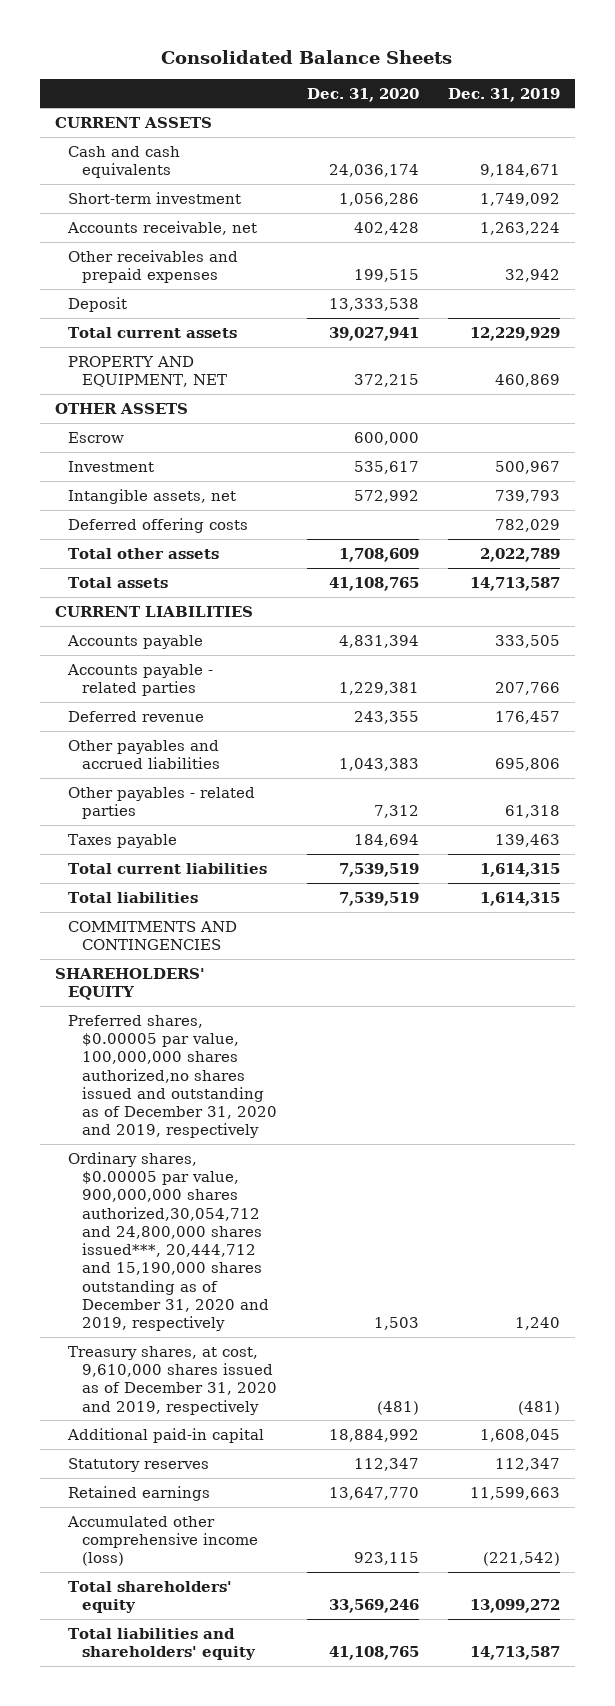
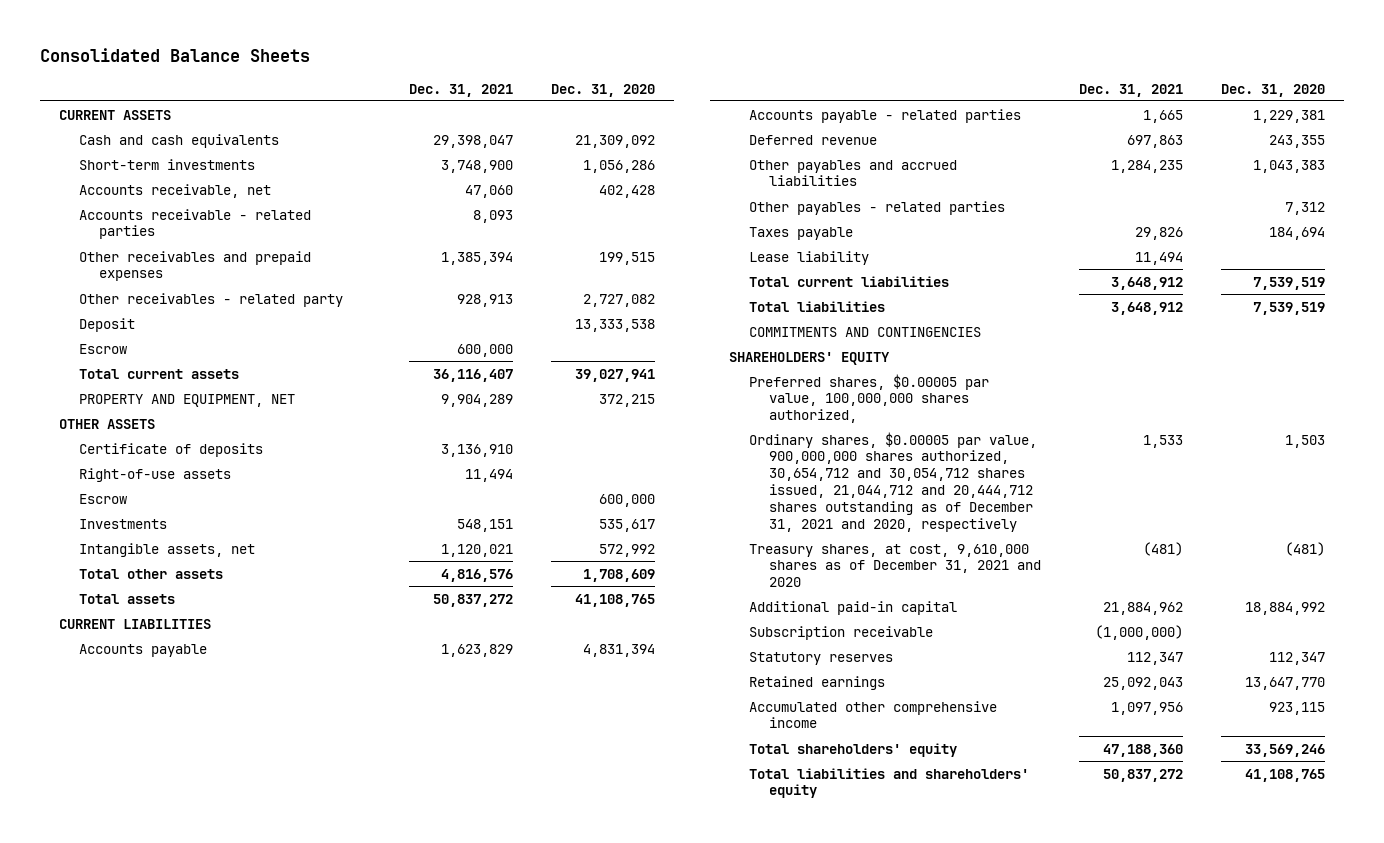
- | Dec. 31, 2020 | Dec. 31, 2019
+ | Dec. 31, 2021 | Dec. 31, 2020
- Cash and cash equivalents | 24,036,174 | 9,184,671
- Short-term investment | 1,056,286 | 1,749,092
+ Cash and cash equivalents | 29,398,047 | 21,309,092
+ Short-term investments | 3,748,900 | 1,056,286
+ Accounts receivable - related parties | 8,093 |
+ Other receivables - related party | 928,913 | 2,727,082
+ Escrow | 600,000 |
+ Certificate of deposits | 3,136,910 |
+ Right-of-use assets | 11,494 |
- Investment | 535,617 | 500,967
+ Investments | 548,151 | 535,617
- Deferred offering costs | | 782,029
+ Lease liability | 11,494 |
- Preferred shares, $0.00005 par value, 100,000,000 shares authorized,no shares issued and outstanding as of December 31, 2020 and 2019, respectively
- Ordinary shares, $0.00005 par value, 900,000,000 shares authorized,30,054,712 and 24,800,000 shares issued***, 20,444,712 and 15,190,000 shares outstanding as of December 31, 2020 and 2019, respectively | 1,503 | 1,240
- Treasury shares, at cost, 9,610,000 shares issued as of December 31, 2020 and 2019, respectively | (481) | (481)
+ Preferred shares, $0.00005 par value, 100,000,000 shares authorized,
+ Ordinary shares, $0.00005 par value, 900,000,000 shares authorized, 30,654,712 and 30,054,712 shares issued, 21,044,712 and 20,444,712 shares outstanding as of December 31, 2021 and 2020, respectively | 1,533 | 1,503
+ Treasury shares, at cost, 9,610,000 shares as of December 31, 2021 and 2020 | (481) | (481)
+ Subscription receivable | (1,000,000) |
- Accumulated other comprehensive income (loss) | 923,115 | (221,542)
+ Accumulated other comprehensive income | 1,097,956 | 923,115

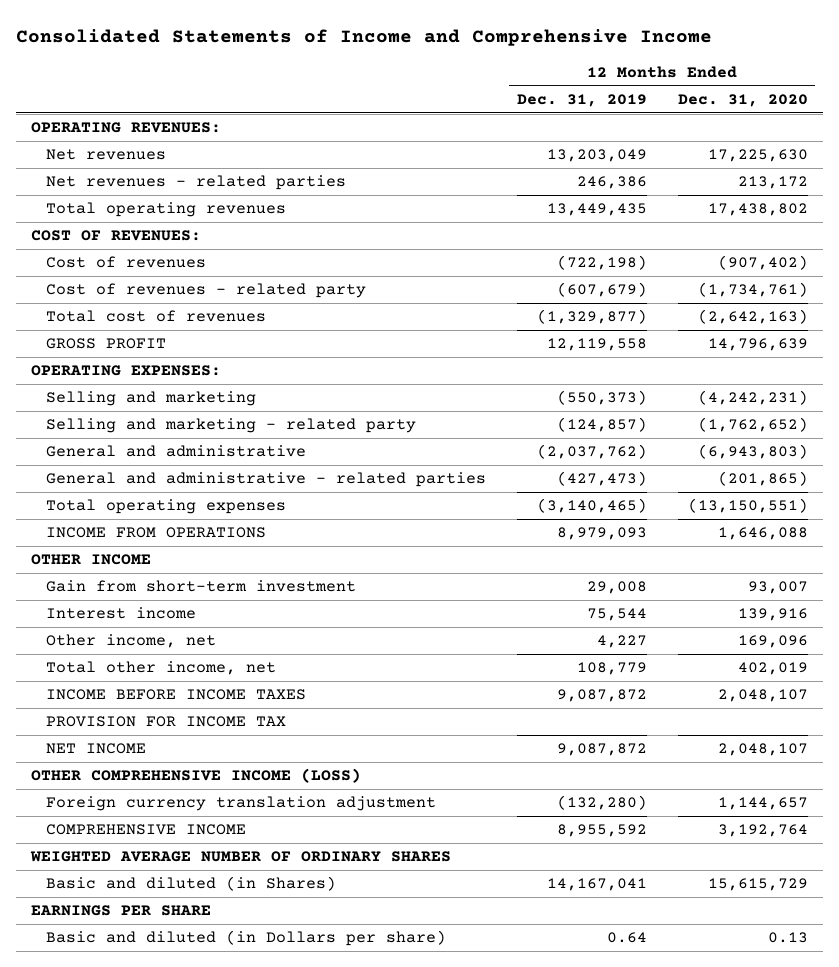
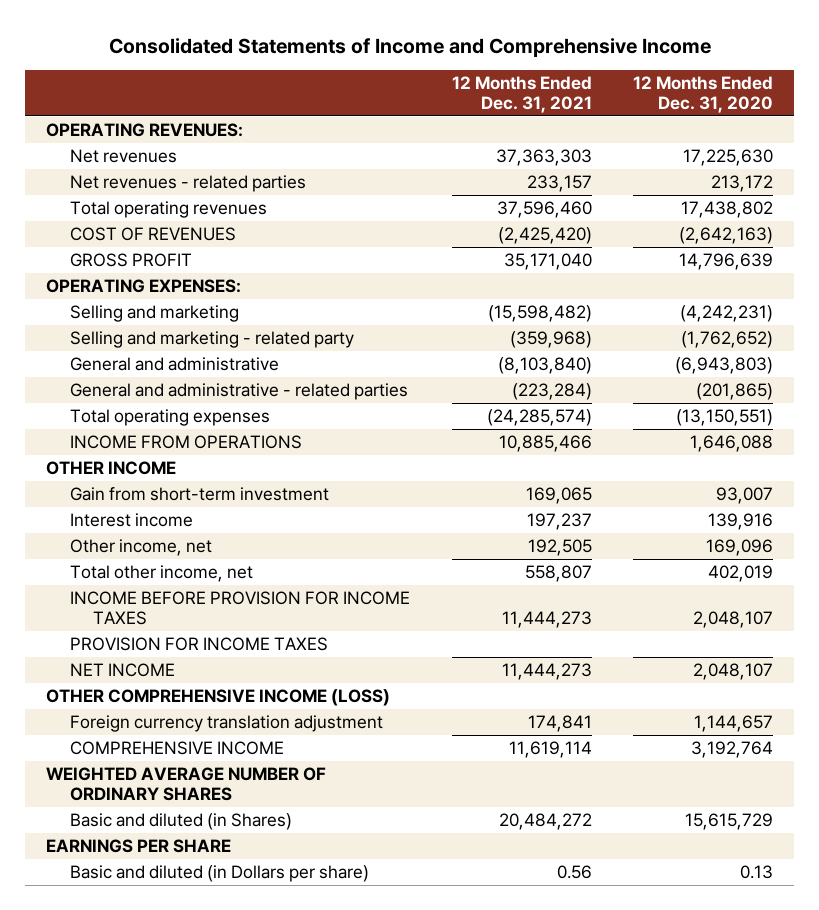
- | 12 Months Ended Dec. 31, 2019 | 12 Months Ended Dec. 31, 2020
+ | 12 Months Ended Dec. 31, 2021 | 12 Months Ended Dec. 31, 2020
- COST OF REVENUES:
- Cost of revenues | (722,198) | (907,402)
- Cost of revenues - related party | (607,679) | (1,734,761)
- Total cost of revenues | (1,329,877) | (2,642,163)
+ COST OF REVENUES | (2,425,420) | (2,642,163)
- INCOME BEFORE INCOME TAXES | 9,087,872 | 2,048,107
- PROVISION FOR INCOME TAX
+ INCOME BEFORE PROVISION FOR INCOME TAXES | 11,444,273 | 2,048,107
+ PROVISION FOR INCOME TAXES

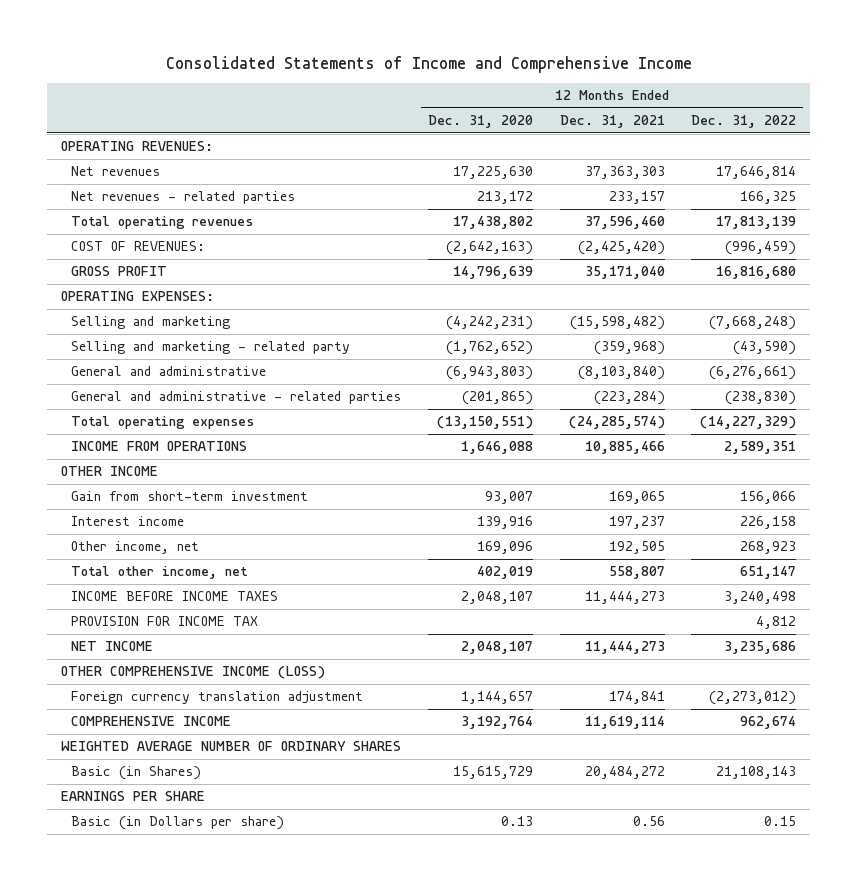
- | 12 Months Ended Dec. 31, 2021 | 12 Months Ended Dec. 31, 2020
+ | 12 Months Ended Dec. 31, 2020 | 12 Months Ended Dec. 31, 2021 | 12 Months Ended Dec. 31, 2022
- COST OF REVENUES | (2,425,420) | (2,642,163)
+ COST OF REVENUES: | (2,642,163) | (2,425,420) | (996,459)
- INCOME BEFORE PROVISION FOR INCOME TAXES | 11,444,273 | 2,048,107
- PROVISION FOR INCOME TAXES
+ INCOME BEFORE INCOME TAXES | 2,048,107 | 11,444,273 | 3,240,498
+ PROVISION FOR INCOME TAX | | | 4,812
- Basic and diluted (in Shares) | 20,484,272 | 15,615,729
+ Basic (in Shares) | 15,615,729 | 20,484,272 | 21,108,143
- Basic and diluted (in Dollars per share) | 0.56 | 0.13
+ Basic (in Dollars per share) | 0.13 | 0.56 | 0.15

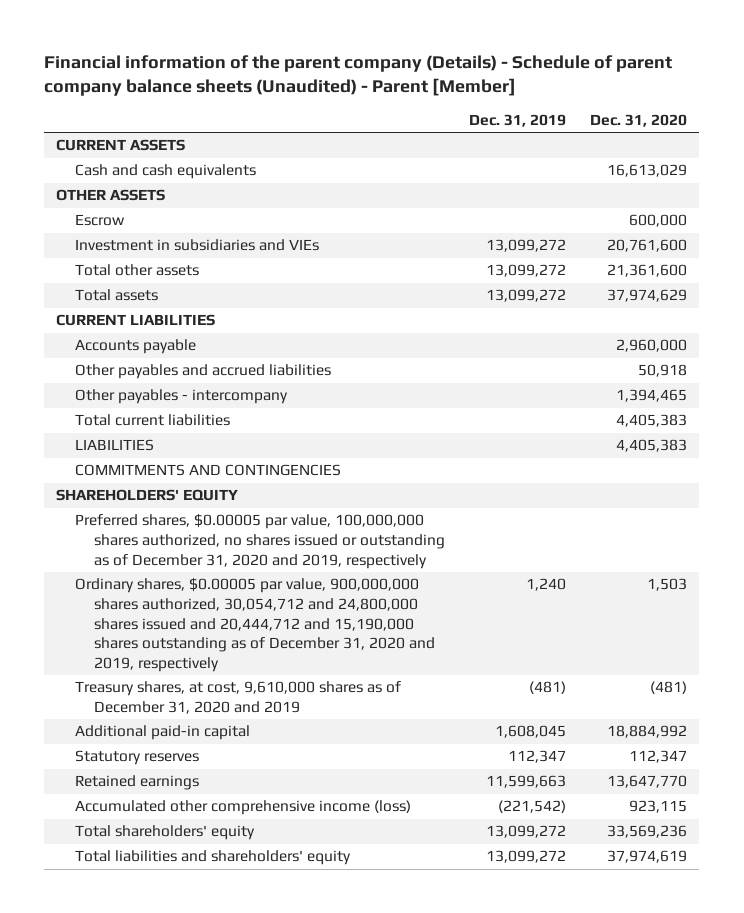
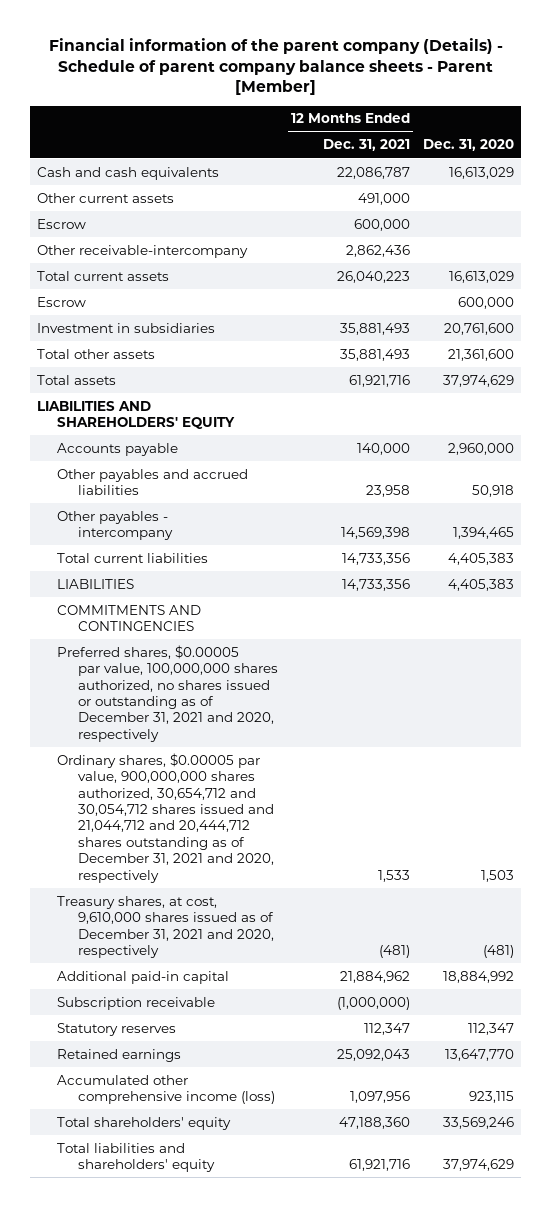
- Financial information of the parent company (Details) - Schedule of parent company balance sheets (Unaudited) - Parent [Member]
+ Financial information of the parent company (Details) - Schedule of parent company balance sheets - Parent [Member]
- | Dec. 31, 2019 | Dec. 31, 2020
+ | 12 Months Ended Dec. 31, 2021 | Dec. 31, 2020
- CURRENT ASSETS
- OTHER ASSETS
+ Other current assets | 491,000 |
+ Escrow | 600,000 |
+ Other receivable-intercompany | 2,862,436 |
+ Total current assets | 26,040,223 | 16,613,029
- Investment in subsidiaries and VIEs | 13,099,272 | 20,761,600
+ Investment in subsidiaries | 35,881,493 | 20,761,600
- CURRENT LIABILITIES
+ LIABILITIES AND SHAREHOLDERS' EQUITY
- SHAREHOLDERS' EQUITY
- Preferred shares, $0.00005 par value, 100,000,000 shares authorized, no shares issued or outstanding as of December 31, 2020 and 2019, respectively
- Ordinary shares, $0.00005 par value, 900,000,000 shares authorized, 30,054,712 and 24,800,000 shares issued and 20,444,712 and 15,190,000 shares outstanding as of December 31, 2020 and 2019, respectively | 1,240 | 1,503
- Treasury shares, at cost, 9,610,000 shares as of December 31, 2020 and 2019 | (481) | (481)
+ Preferred shares, $0.00005 par value, 100,000,000 shares authorized, no shares issued or outstanding as of December 31, 2021 and 2020, respectively
+ Ordinary shares, $0.00005 par value, 900,000,000 shares authorized, 30,654,712 and 30,054,712 shares issued and 21,044,712 and 20,444,712 shares outstanding as of December 31, 2021 and 2020, respectively | 1,533 | 1,503
+ Treasury shares, at cost, 9,610,000 shares issued as of December 31, 2021 and 2020, respectively | (481) | (481)
+ Subscription receivable | (1,000,000) |
- Total shareholders' equity | 13,099,272 | 33,569,236
- Total liabilities and shareholders' equity | 13,099,272 | 37,974,619
+ Total shareholders' equity | 47,188,360 | 33,569,246
+ Total liabilities and shareholders' equity | 61,921,716 | 37,974,629

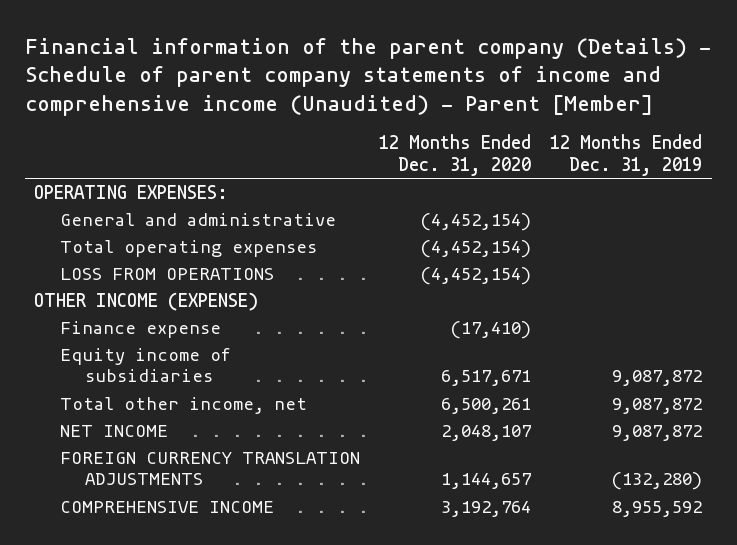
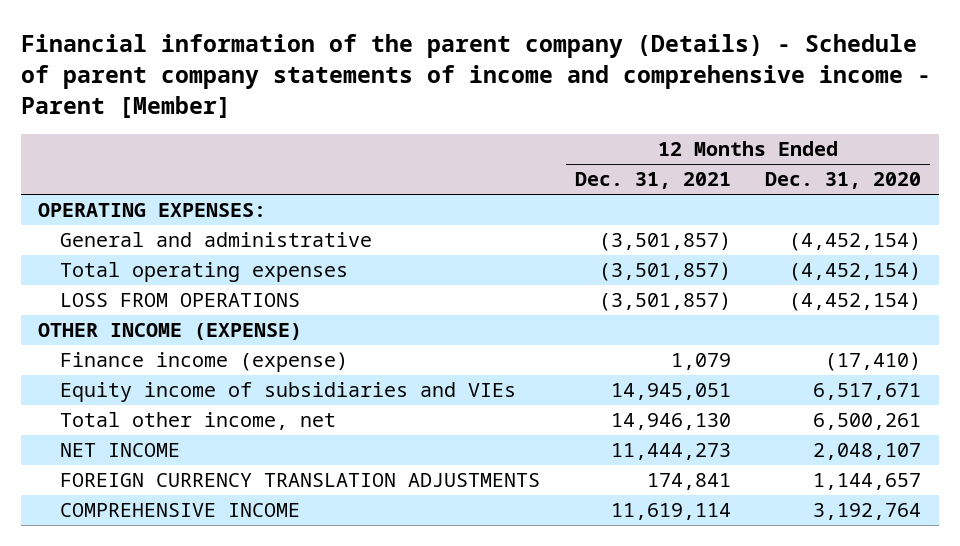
- Financial information of the parent company (Details) - Schedule of parent company statements of income and comprehensive income (Unaudited) - Parent [Member]
+ Financial information of the parent company (Details) - Schedule of parent company statements of income and comprehensive income - Parent [Member]
- | 12 Months Ended Dec. 31, 2020 | 12 Months Ended Dec. 31, 2019
+ | 12 Months Ended Dec. 31, 2021 | 12 Months Ended Dec. 31, 2020
- Finance expense | (17,410) |
- Equity income of subsidiaries | 6,517,671 | 9,087,872
+ Finance income (expense) | 1,079 | (17,410)
+ Equity income of subsidiaries and VIEs | 14,945,051 | 6,517,671

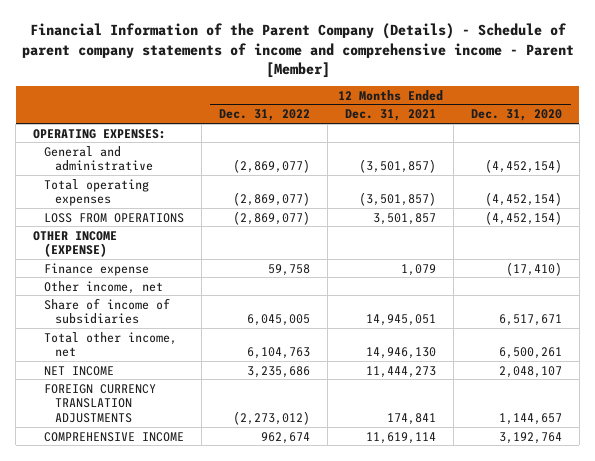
- Financial information of the parent company (Details) - Schedule of parent company statements of income and comprehensive income - Parent [Member]
+ Financial Information of the Parent Company (Details) - Schedule of parent company statements of income and comprehensive income - Parent [Member]
- | 12 Months Ended Dec. 31, 2021 | 12 Months Ended Dec. 31, 2020
+ | 12 Months Ended Dec. 31, 2022 | 12 Months Ended Dec. 31, 2021 | 12 Months Ended Dec. 31, 2020
- LOSS FROM OPERATIONS | (3,501,857) | (4,452,154)
+ LOSS FROM OPERATIONS | (2,869,077) | 3,501,857 | (4,452,154)
- Finance income (expense) | 1,079 | (17,410)
- Equity income of subsidiaries and VIEs | 14,945,051 | 6,517,671
+ Finance expense | 59,758 | 1,079 | (17,410)
+ Other income, net
+ Share of income of subsidiaries | 6,045,005 | 14,945,051 | 6,517,671

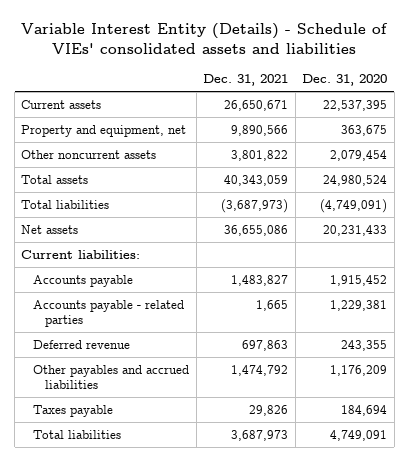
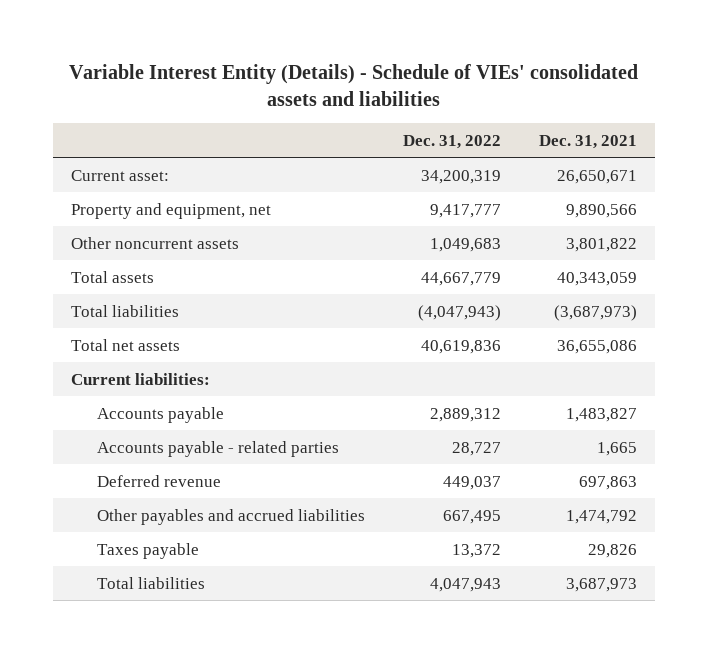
- | Dec. 31, 2021 | Dec. 31, 2020
+ | Dec. 31, 2022 | Dec. 31, 2021
- Current assets | 26,650,671 | 22,537,395
+ Current asset: | 34,200,319 | 26,650,671
- Net assets | 36,655,086 | 20,231,433
+ Total net assets | 40,619,836 | 36,655,086

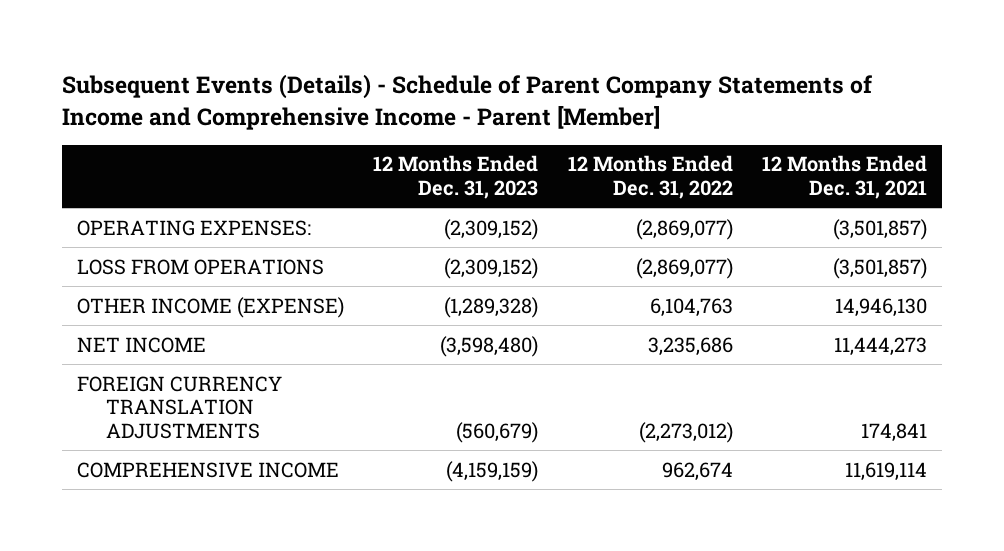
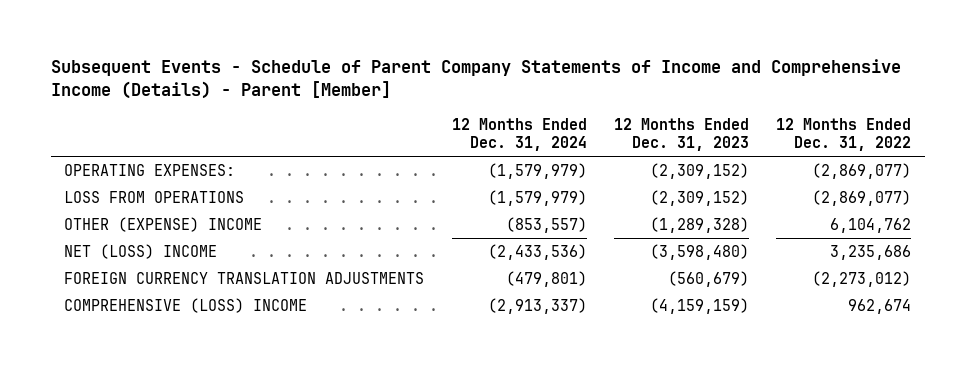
- Subsequent Events (Details) - Schedule of Parent Company Statements of Income and Comprehensive Income - Parent [Member]
+ Subsequent Events - Schedule of Parent Company Statements of Income and Comprehensive Income (Details) - Parent [Member]
- | 12 Months Ended Dec. 31, 2023 | 12 Months Ended Dec. 31, 2022 | 12 Months Ended Dec. 31, 2021
+ | 12 Months Ended Dec. 31, 2024 | 12 Months Ended Dec. 31, 2023 | 12 Months Ended Dec. 31, 2022
- OTHER INCOME (EXPENSE) | (1,289,328) | 6,104,763 | 14,946,130
- NET INCOME | (3,598,480) | 3,235,686 | 11,444,273
+ OTHER (EXPENSE) INCOME | (853,557) | (1,289,328) | 6,104,762
+ NET (LOSS) INCOME | (2,433,536) | (3,598,480) | 3,235,686
- COMPREHENSIVE INCOME | (4,159,159) | 962,674 | 11,619,114
+ COMPREHENSIVE (LOSS) INCOME | (2,913,337) | (4,159,159) | 962,674

